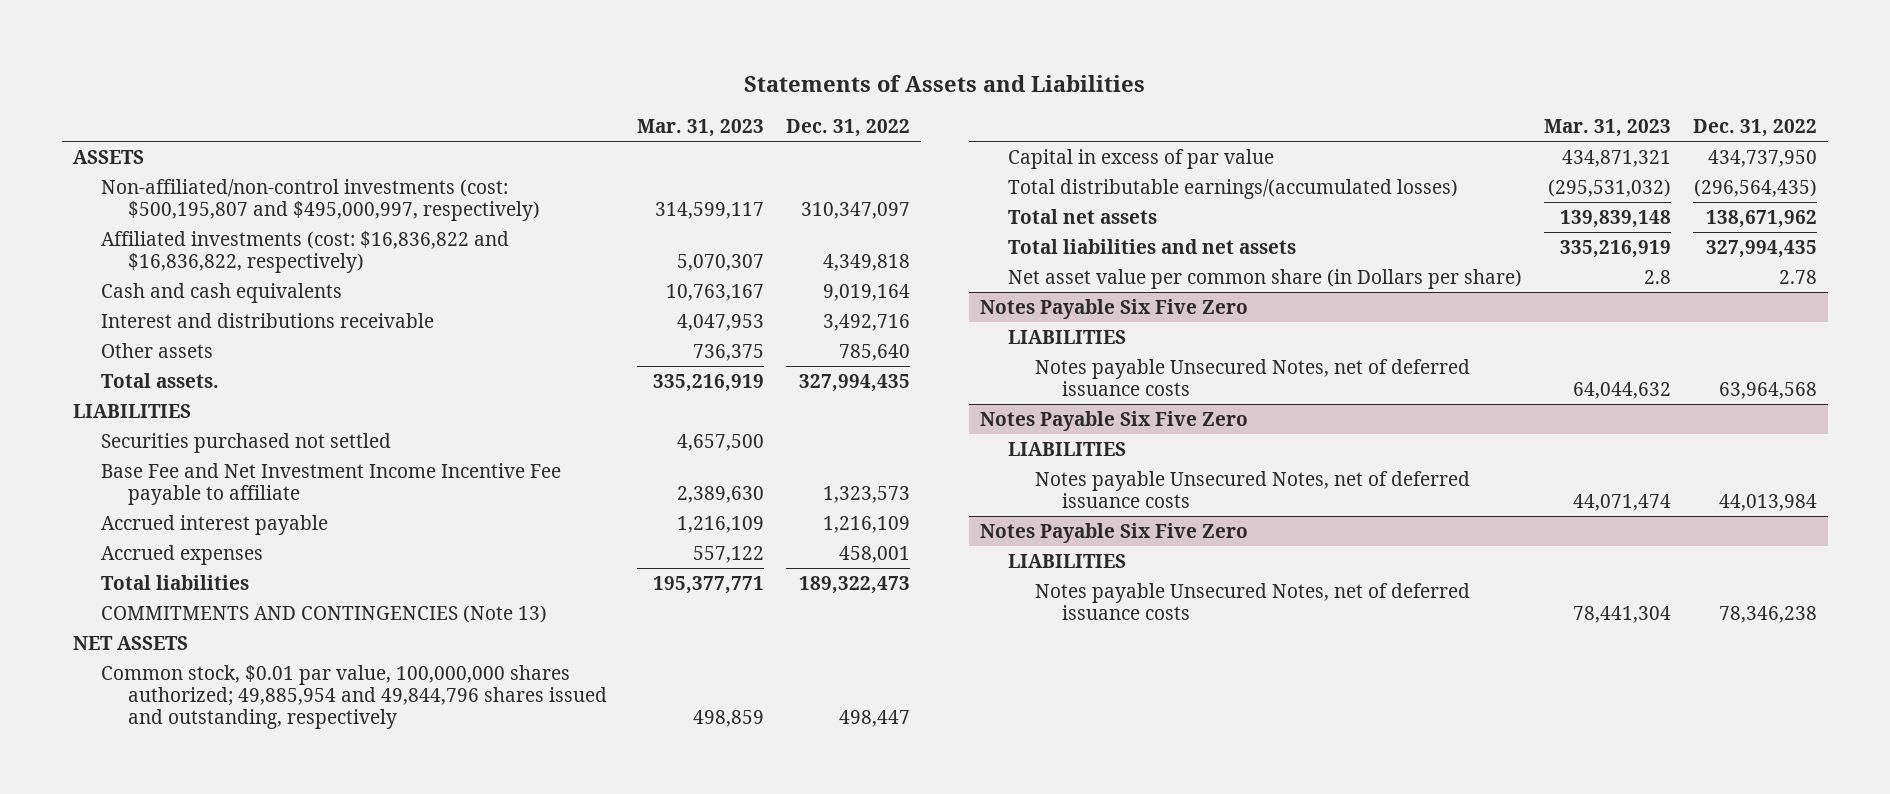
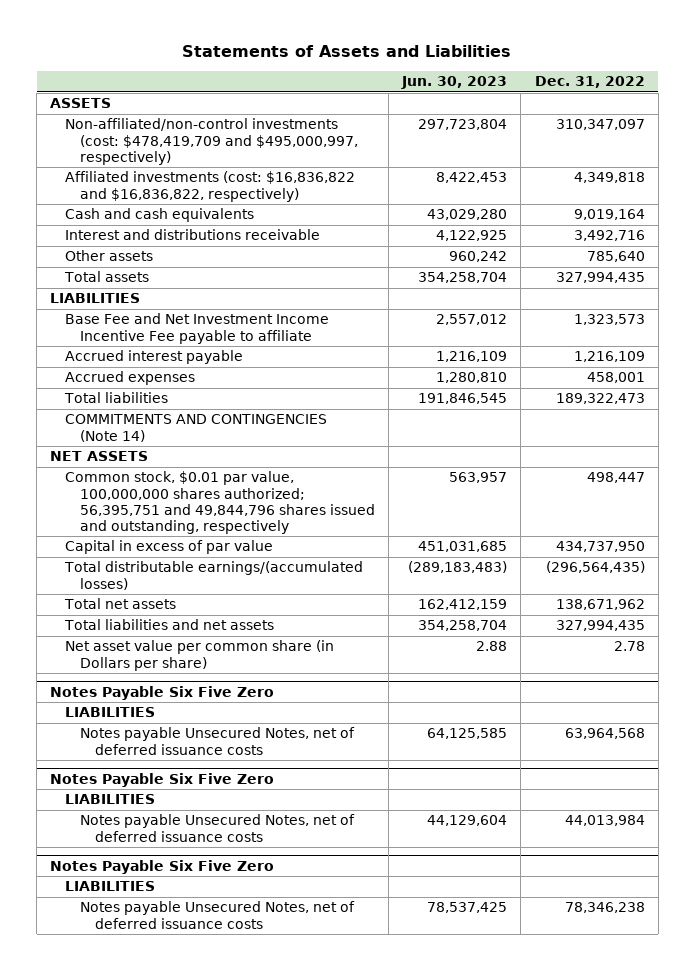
- | Mar. 31, 2023 | Dec. 31, 2022
+ | Jun. 30, 2023 | Dec. 31, 2022
- Non-affiliated/non-control investments (cost: $500,195,807 and $495,000,997, respectively) | 314,599,117 | 310,347,097
+ Non-affiliated/non-control investments (cost: $478,419,709 and $495,000,997, respectively) | 297,723,804 | 310,347,097
- Total assets. | 335,216,919 | 327,994,435
+ Total assets | 354,258,704 | 327,994,435
- Securities purchased not settled | 4,657,500 |
- COMMITMENTS AND CONTINGENCIES (Note 13)
+ COMMITMENTS AND CONTINGENCIES (Note 14)
- Common stock, $0.01 par value, 100,000,000 shares authorized; 49,885,954 and 49,844,796 shares issued and outstanding, respectively | 498,859 | 498,447
+ Common stock, $0.01 par value, 100,000,000 shares authorized; 56,395,751 and 49,844,796 shares issued and outstanding, respectively | 563,957 | 498,447

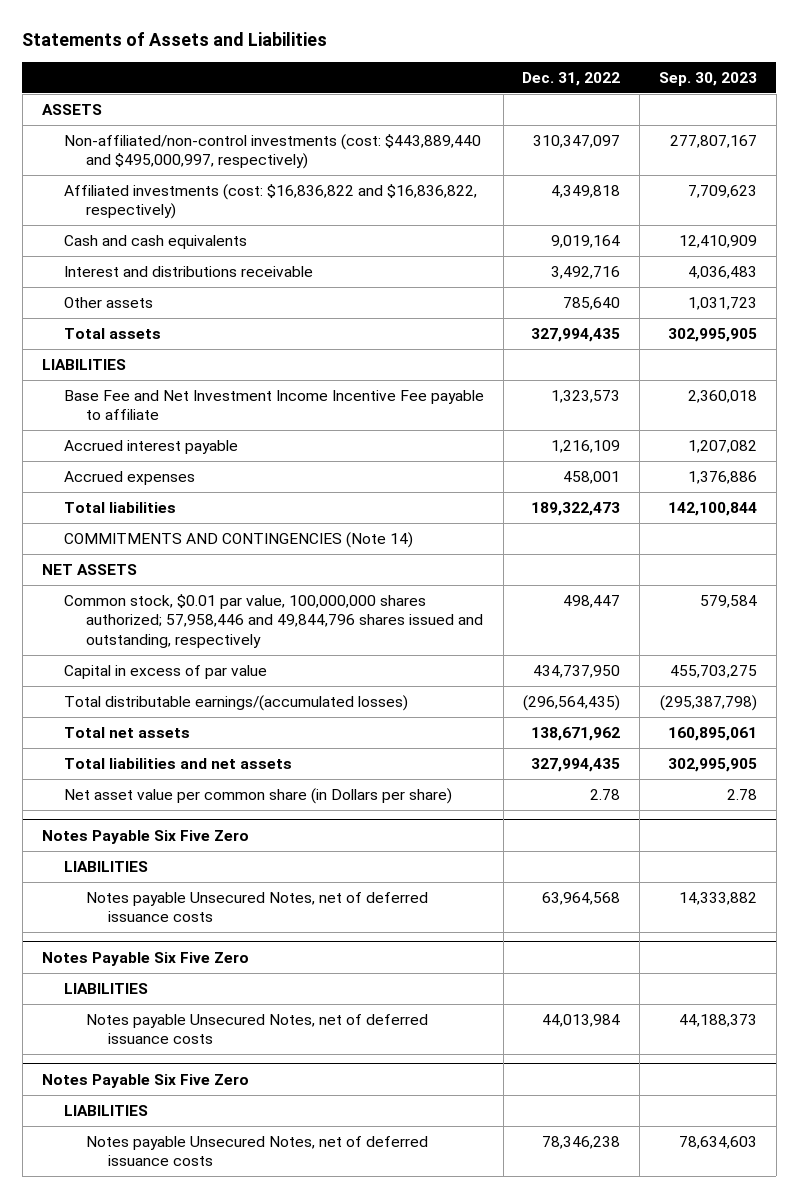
- | Jun. 30, 2023 | Dec. 31, 2022
+ | Dec. 31, 2022 | Sep. 30, 2023
- Non-affiliated/non-control investments (cost: $478,419,709 and $495,000,997, respectively) | 297,723,804 | 310,347,097
+ Non-affiliated/non-control investments (cost: $443,889,440 and $495,000,997, respectively) | 310,347,097 | 277,807,167
- Common stock, $0.01 par value, 100,000,000 shares authorized; 56,395,751 and 49,844,796 shares issued and outstanding, respectively | 563,957 | 498,447
+ Common stock, $0.01 par value, 100,000,000 shares authorized; 57,958,446 and 49,844,796 shares issued and outstanding, respectively | 498,447 | 579,584

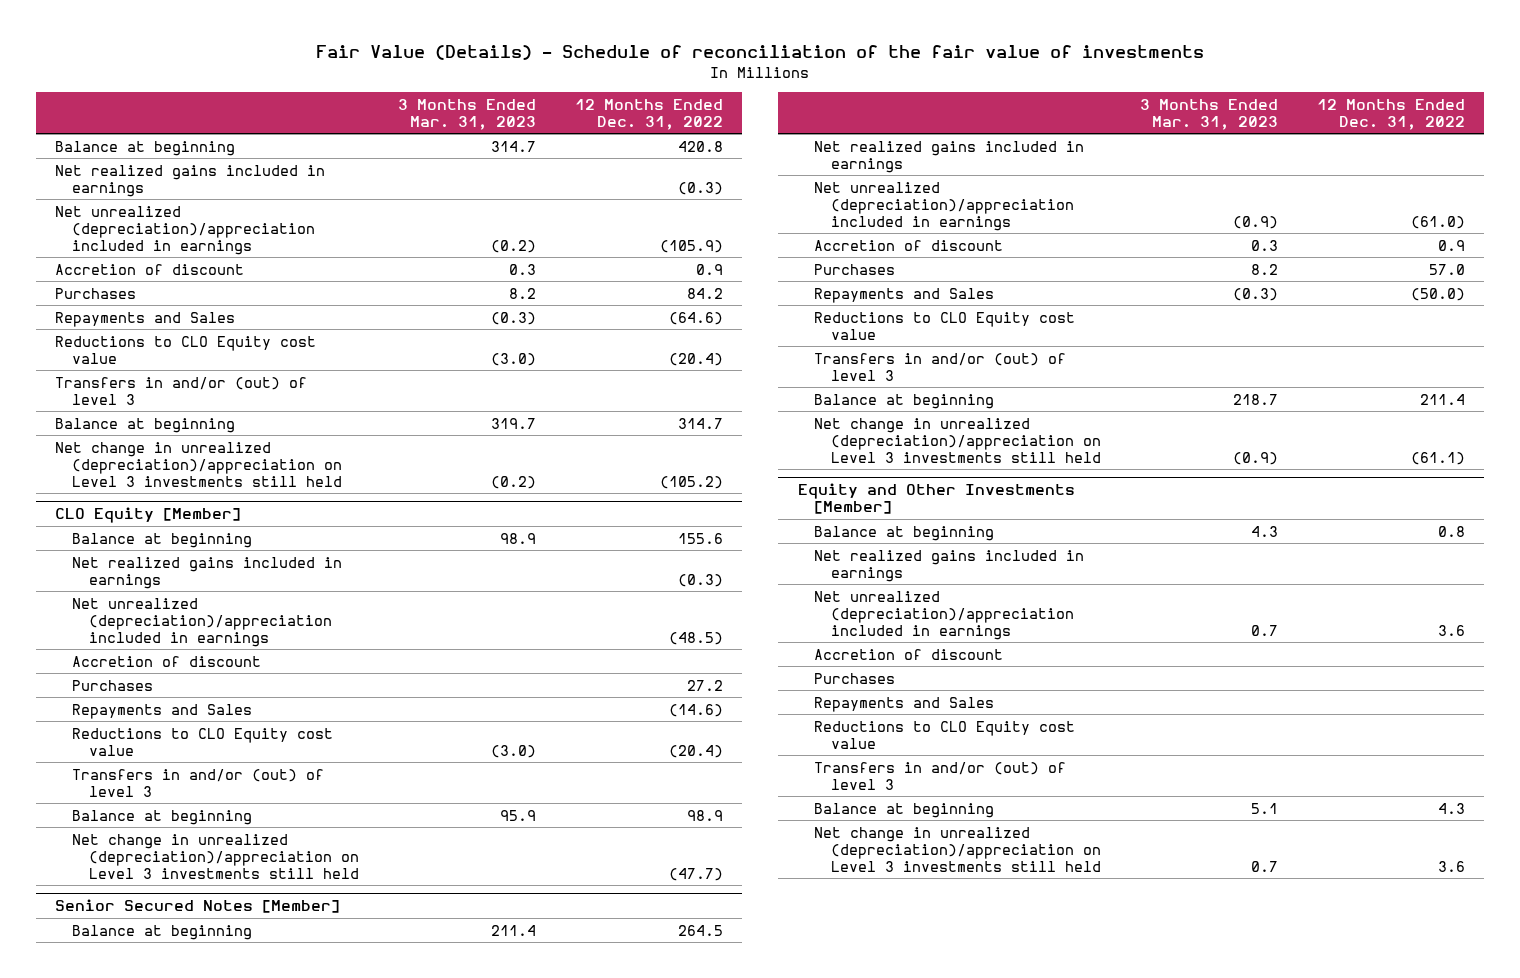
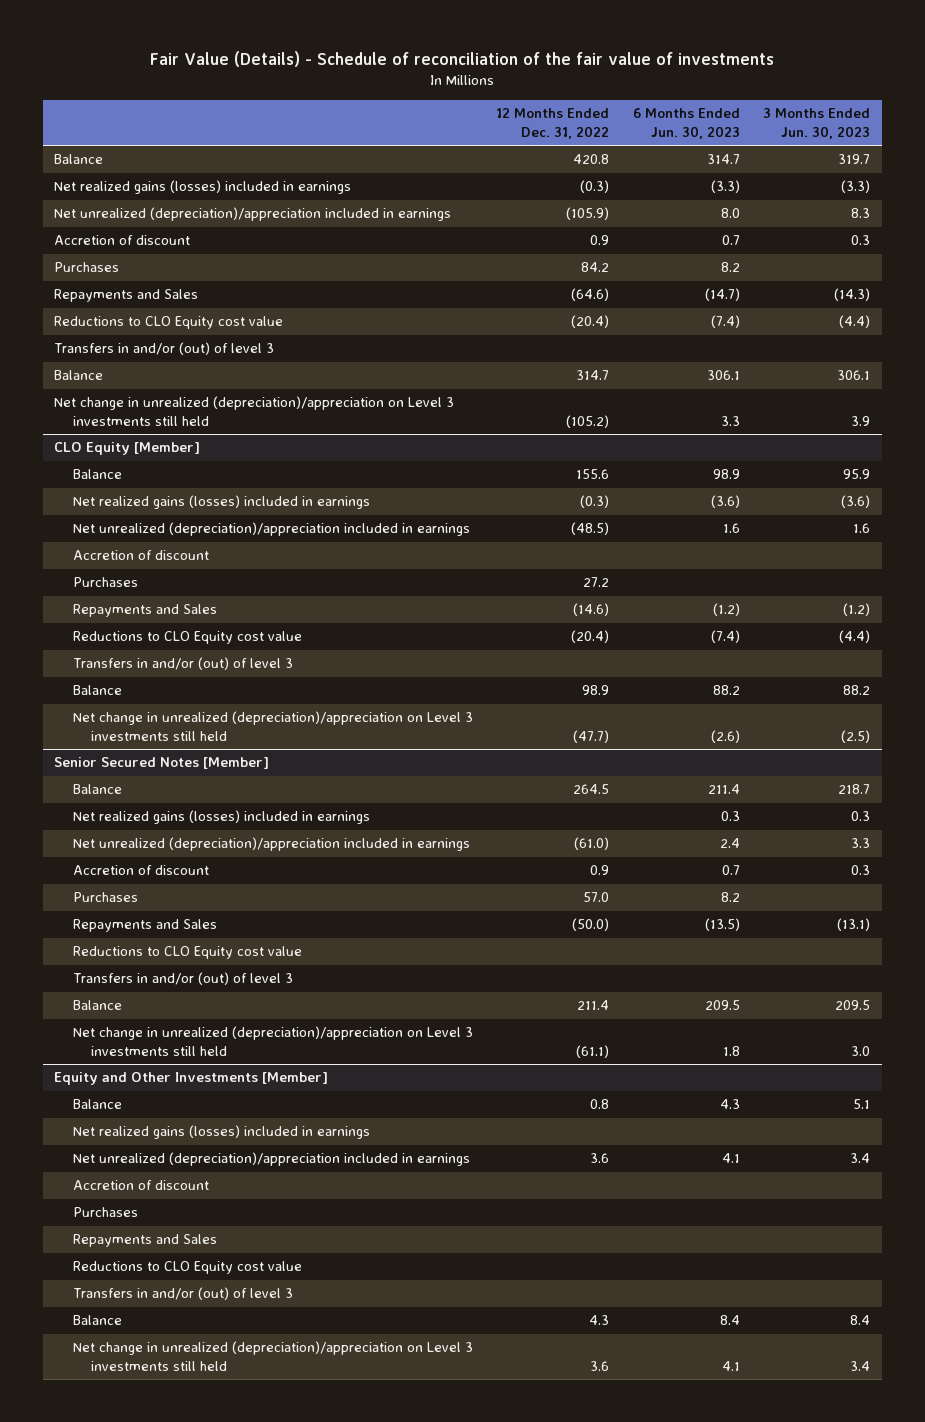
- | 3 Months Ended Mar. 31, 2023 | 12 Months Ended Dec. 31, 2022
+ | 12 Months Ended Dec. 31, 2022 | 6 Months Ended Jun. 30, 2023 | 3 Months Ended Jun. 30, 2023
- Balance at beginning | 314.7 | 420.8
- Net realized gains included in earnings | | (0.3)
+ Balance | 420.8 | 314.7 | 319.7
+ Net realized gains (losses) included in earnings | (0.3) | (3.3) | (3.3)
- Balance at beginning | 319.7 | 314.7
+ Balance | 314.7 | 306.1 | 306.1
@ CLO Equity [Member]
- Balance at beginning | 98.9 | 155.6
- Net realized gains included in earnings | | (0.3)
+ Balance | 155.6 | 98.9 | 95.9
+ Net realized gains (losses) included in earnings | (0.3) | (3.6) | (3.6)
- Balance at beginning | 95.9 | 98.9
+ Balance | 98.9 | 88.2 | 88.2
@ Senior Secured Notes [Member]
- Balance at beginning | 211.4 | 264.5
- Net realized gains included in earnings
+ Balance | 264.5 | 211.4 | 218.7
+ Net realized gains (losses) included in earnings | | 0.3 | 0.3
- Balance at beginning | 218.7 | 211.4
+ Balance | 211.4 | 209.5 | 209.5
@ Equity and Other Investments [Member]
- Balance at beginning | 4.3 | 0.8
- Net realized gains included in earnings
+ Balance | 0.8 | 4.3 | 5.1
+ Net realized gains (losses) included in earnings
- Balance at beginning | 5.1 | 4.3
+ Balance | 4.3 | 8.4 | 8.4

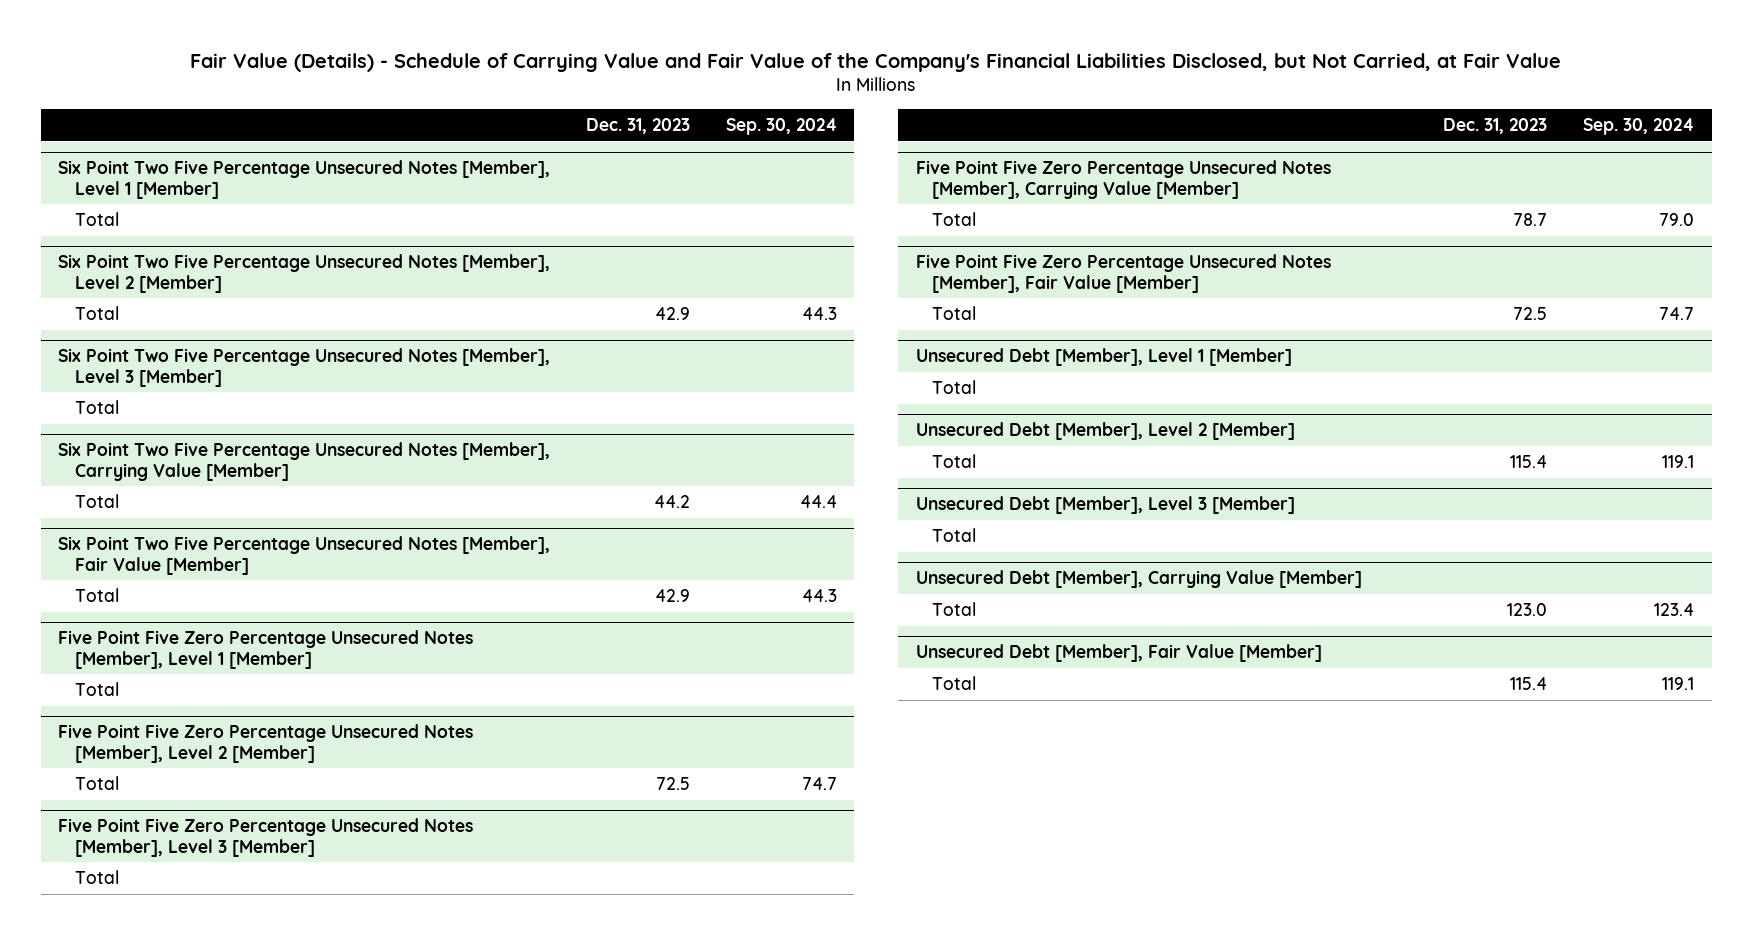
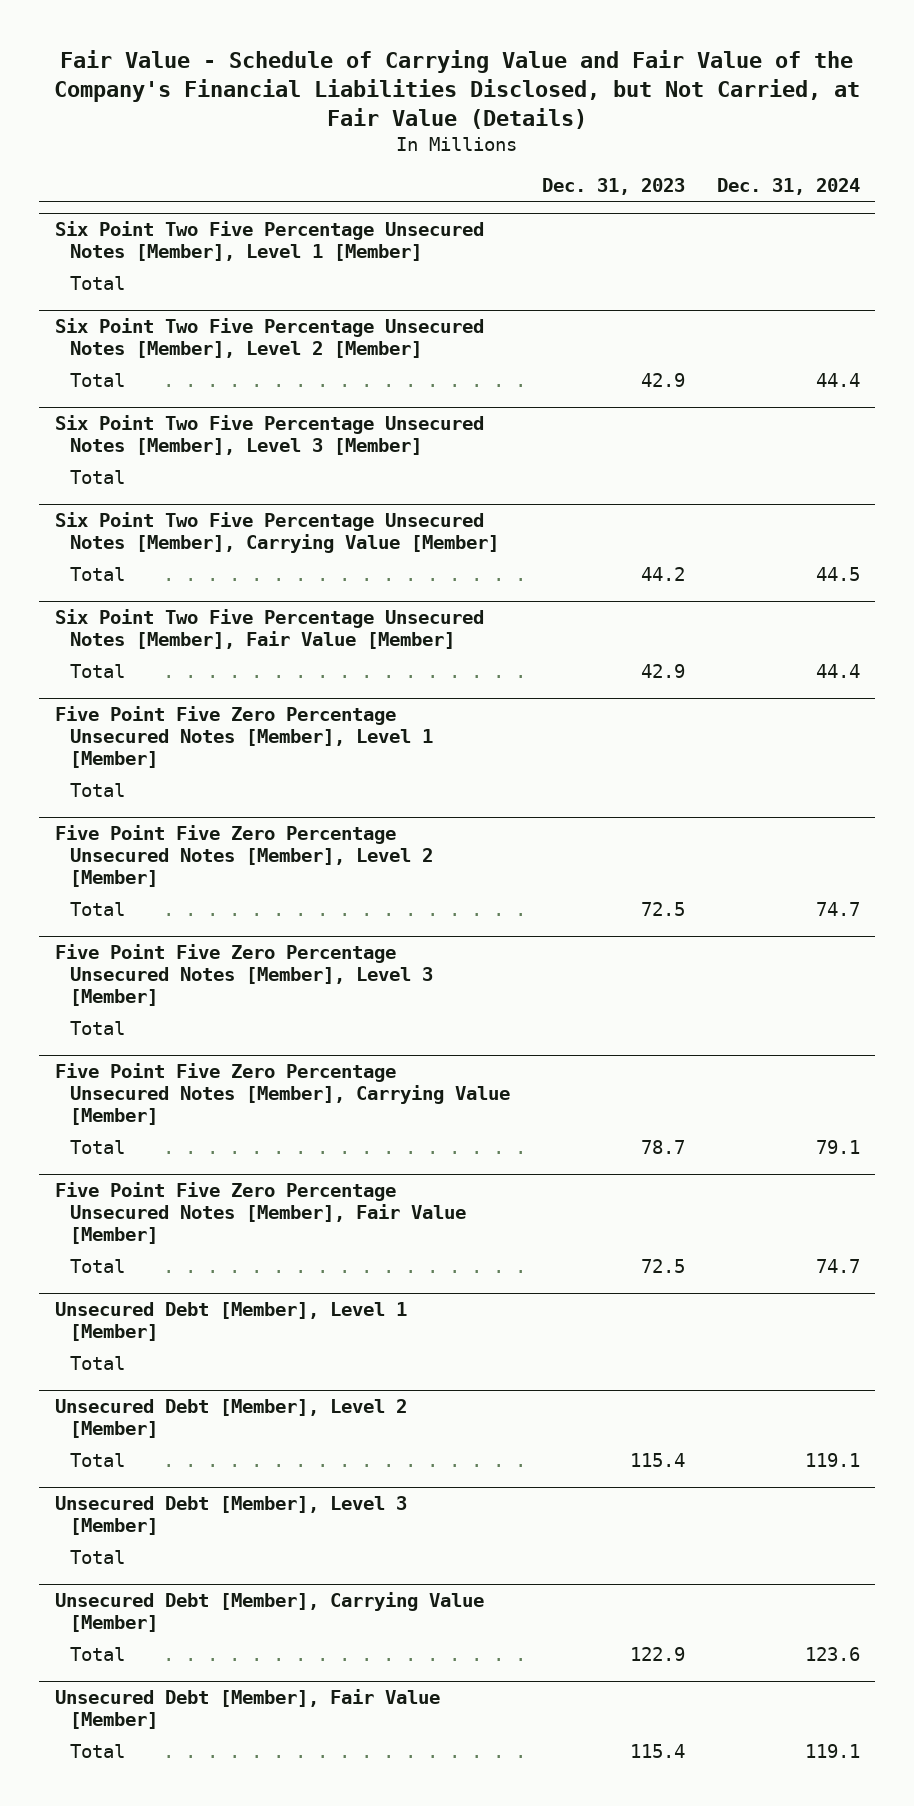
- Fair Value (Details) - Schedule of Carrying Value and Fair Value of the Company's Financial Liabilities Disclosed, but Not Carried, at Fair Value
+ Fair Value - Schedule of Carrying Value and Fair Value of the Company's Financial Liabilities Disclosed, but Not Carried, at Fair Value (Details)
- | Dec. 31, 2023 | Sep. 30, 2024
+ | Dec. 31, 2023 | Dec. 31, 2024
@ Unsecured Debt [Member], Carrying Value [Member]
- Total | 123.0 | 123.4
+ Total | 122.9 | 123.6

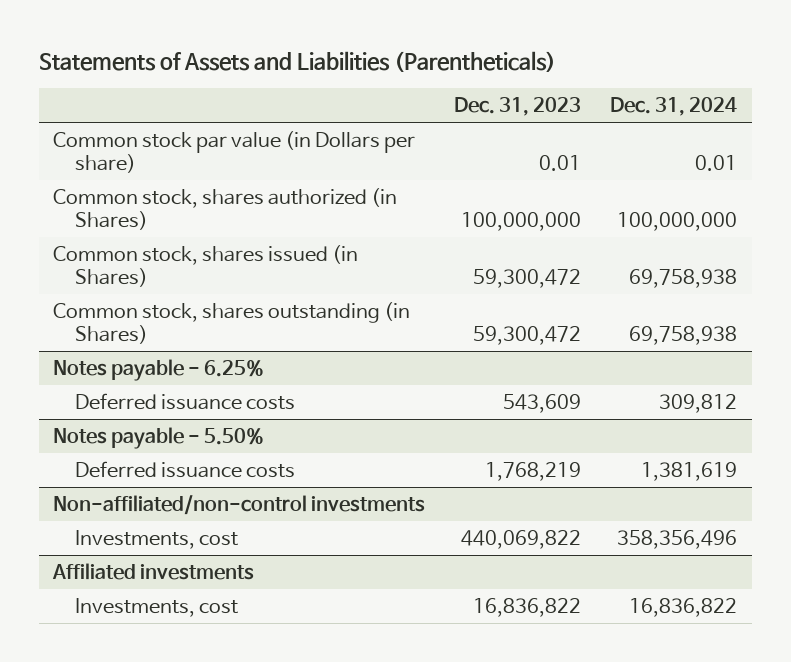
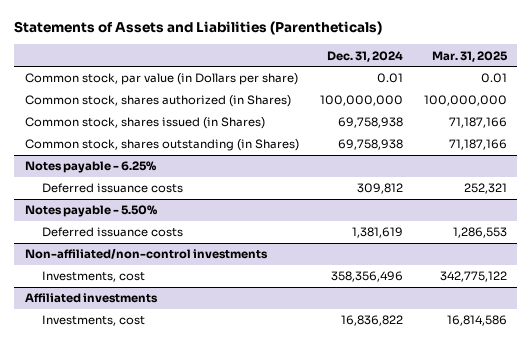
- | Dec. 31, 2023 | Dec. 31, 2024
+ | Dec. 31, 2024 | Mar. 31, 2025
- Common stock par value (in Dollars per share) | 0.01 | 0.01
+ Common stock, par value (in Dollars per share) | 0.01 | 0.01

